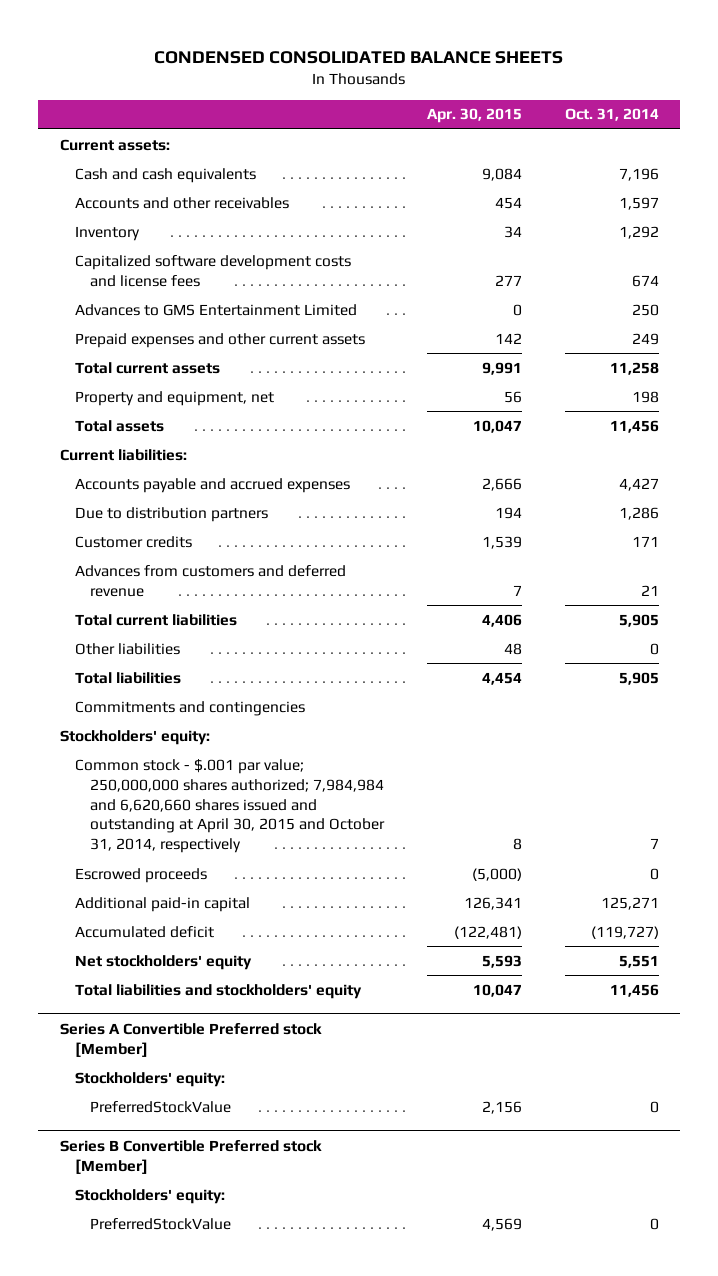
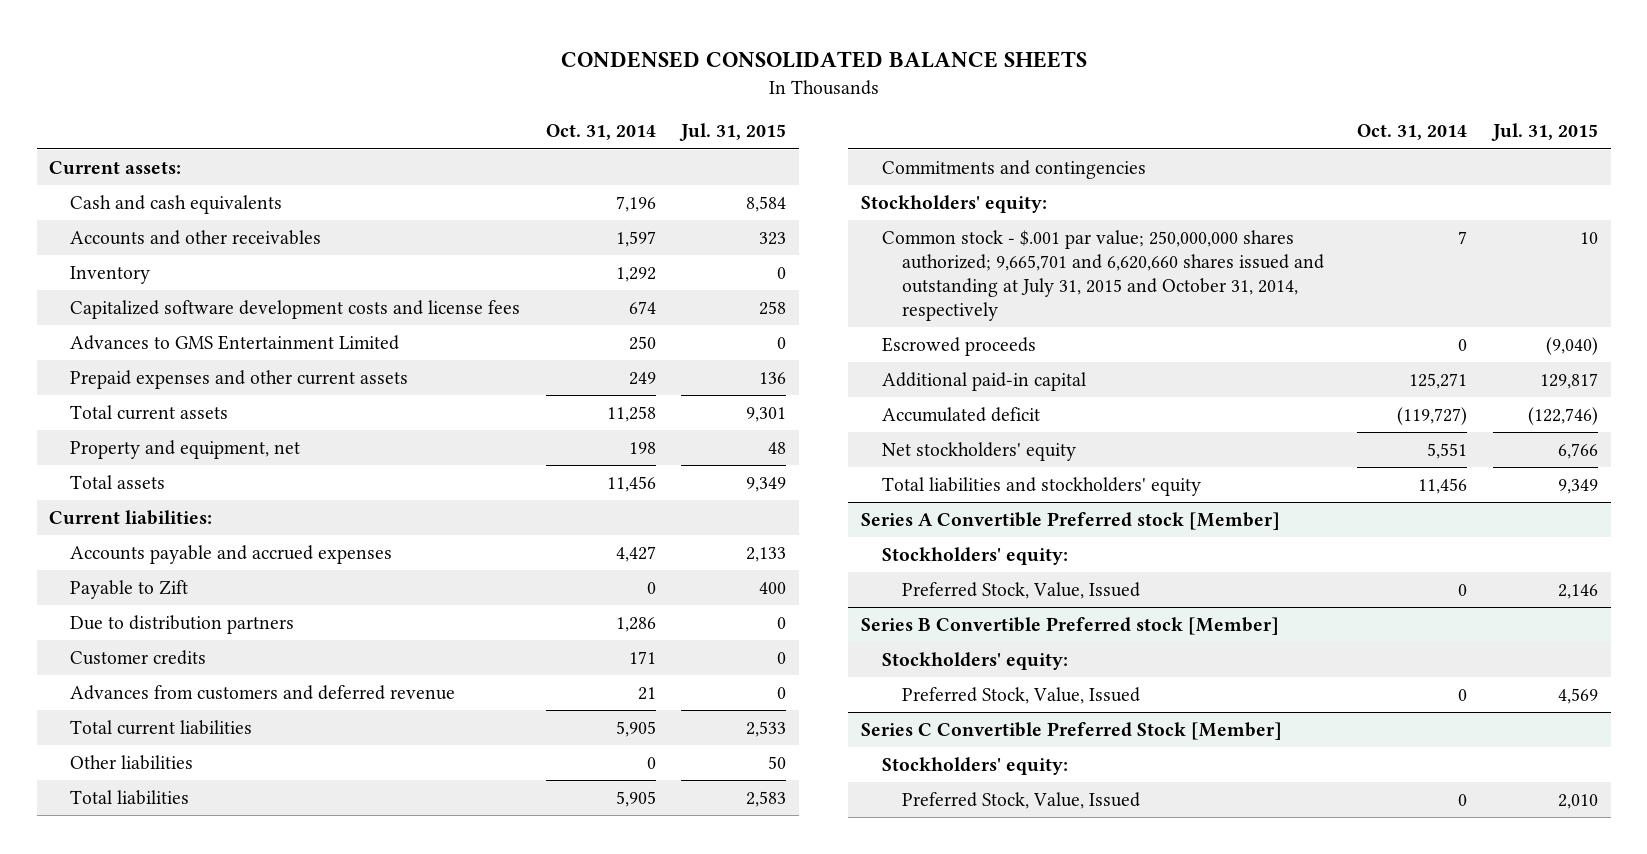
- | Apr. 30, 2015 | Oct. 31, 2014
+ | Oct. 31, 2014 | Jul. 31, 2015
+ Payable to Zift | 0 | 400
- Common stock - $.001 par value; 250,000,000 shares authorized; 7,984,984 and 6,620,660 shares issued and outstanding at April 30, 2015 and October 31, 2014, respectively | 8 | 7
+ Common stock - $.001 par value; 250,000,000 shares authorized; 9,665,701 and 6,620,660 shares issued and outstanding at July 31, 2015 and October 31, 2014, respectively | 7 | 10
@ Series A Convertible Preferred stock [Member]
- PreferredStockValue | 2,156 | 0
+ Preferred Stock, Value, Issued | 0 | 2,146
@ Series B Convertible Preferred stock [Member]
- PreferredStockValue | 4,569 | 0
+ Preferred Stock, Value, Issued | 0 | 4,569
+ Series C Convertible Preferred Stock [Member]
+ Stockholders' equity:
+ Preferred Stock, Value, Issued | 0 | 2,010

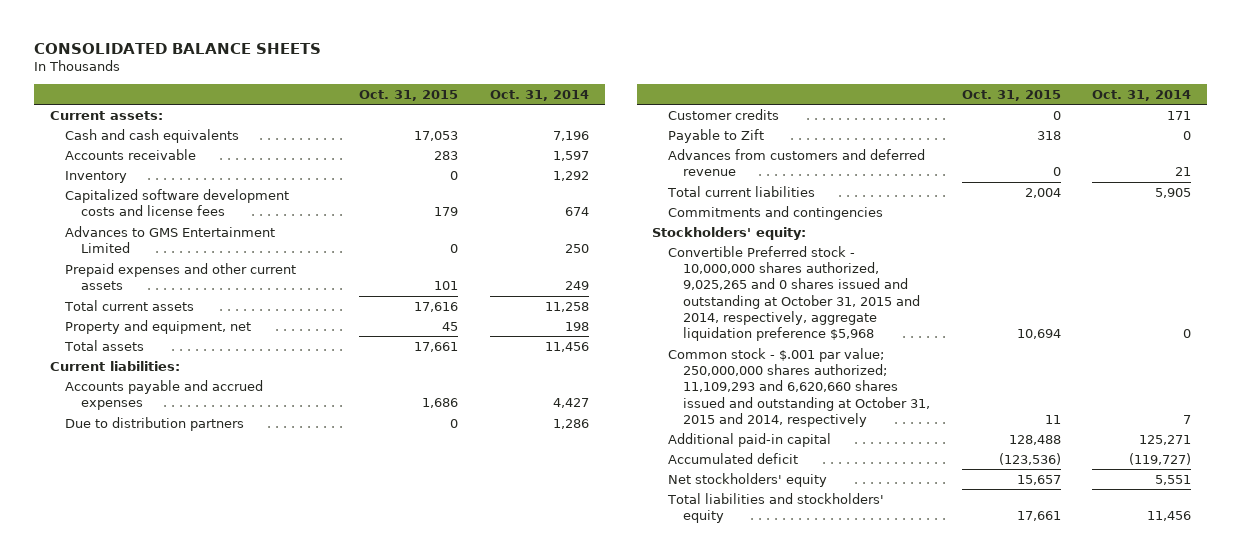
- CONDENSED CONSOLIDATED BALANCE SHEETS
+ CONSOLIDATED BALANCE SHEETS
- | Oct. 31, 2014 | Jul. 31, 2015
+ | Oct. 31, 2015 | Oct. 31, 2014
- Accounts and other receivables | 1,597 | 323
+ Accounts receivable | 283 | 1,597
moved down: Payable to Zift | 318 | 0
- Other liabilities | 0 | 50
- Total liabilities | 5,905 | 2,583
- Common stock - $.001 par value; 250,000,000 shares authorized; 9,665,701 and 6,620,660 shares issued and outstanding at July 31, 2015 and October 31, 2014, respectively | 7 | 10
- Escrowed proceeds | 0 | (9,040)
+ Convertible Preferred stock - 10,000,000 shares authorized, 9,025,265 and 0 shares issued and outstanding at October 31, 2015 and 2014, respectively, aggregate liquidation preference $5,968 | 10,694 | 0
+ Common stock - $.001 par value; 250,000,000 shares authorized; 11,109,293 and 6,620,660 shares issued and outstanding at October 31, 2015 and 2014, respectively | 11 | 7
- Series A Convertible Preferred stock [Member]
- Stockholders' equity:
- Preferred Stock, Value, Issued | 0 | 2,146
- Series B Convertible Preferred stock [Member]
- Stockholders' equity:
- Preferred Stock, Value, Issued | 0 | 4,569
- Series C Convertible Preferred Stock [Member]
- Stockholders' equity:
- Preferred Stock, Value, Issued | 0 | 2,010

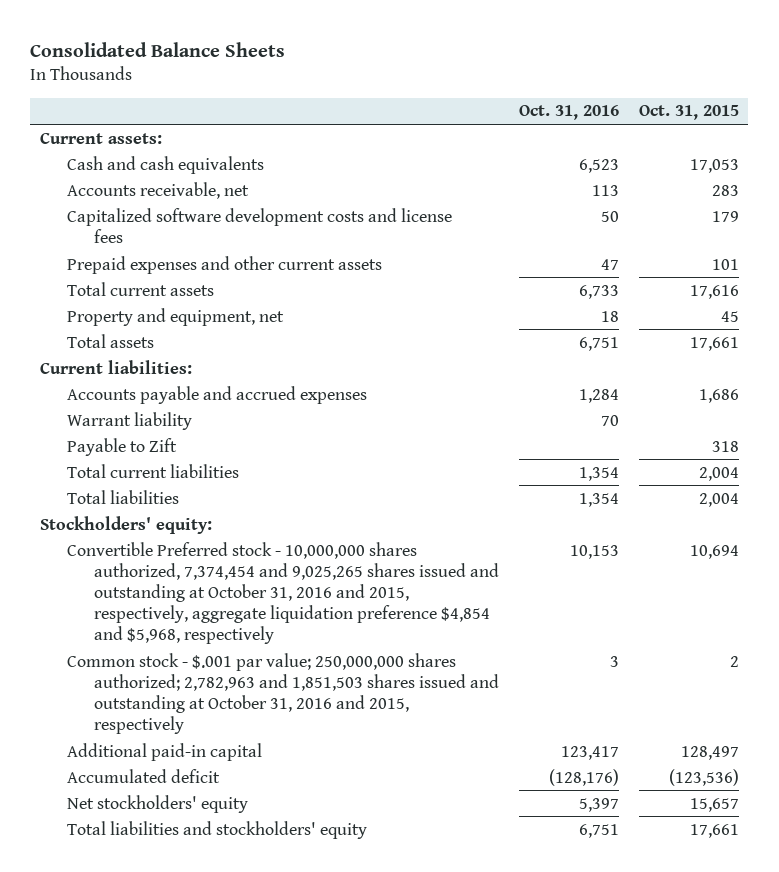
- CONSOLIDATED BALANCE SHEETS
+ Consolidated Balance Sheets
- | Oct. 31, 2015 | Oct. 31, 2014
+ | Oct. 31, 2016 | Oct. 31, 2015
- Accounts receivable | 283 | 1,597
- Inventory | 0 | 1,292
+ Accounts receivable, net | 113 | 283
- Advances to GMS Entertainment Limited | 0 | 250
- Due to distribution partners | 0 | 1,286
- Customer credits | 0 | 171
+ Warrant liability | 70 |
- Advances from customers and deferred revenue | 0 | 21
- Commitments and contingencies
+ Total liabilities | 1,354 | 2,004
- Convertible Preferred stock - 10,000,000 shares authorized, 9,025,265 and 0 shares issued and outstanding at October 31, 2015 and 2014, respectively, aggregate liquidation preference $5,968 | 10,694 | 0
- Common stock - $.001 par value; 250,000,000 shares authorized; 11,109,293 and 6,620,660 shares issued and outstanding at October 31, 2015 and 2014, respectively | 11 | 7
- Additional paid-in capital | 128,488 | 125,271
+ Convertible Preferred stock - 10,000,000 shares authorized, 7,374,454 and 9,025,265 shares issued and outstanding at October 31, 2016 and 2015, respectively, aggregate liquidation preference $4,854 and $5,968, respectively | 10,153 | 10,694
+ Common stock - $.001 par value; 250,000,000 shares authorized; 2,782,963 and 1,851,503 shares issued and outstanding at October 31, 2016 and 2015, respectively | 3 | 2
+ Additional paid-in capital | 123,417 | 128,497

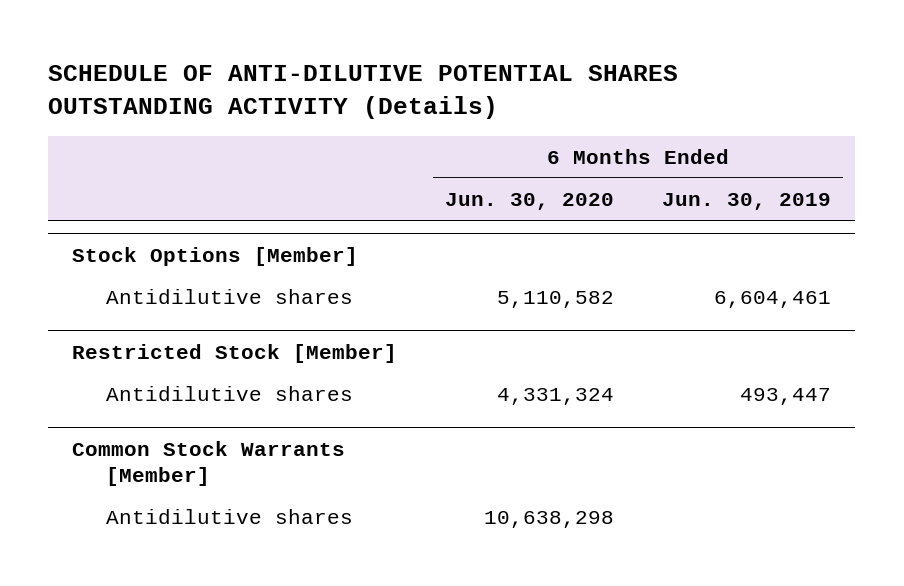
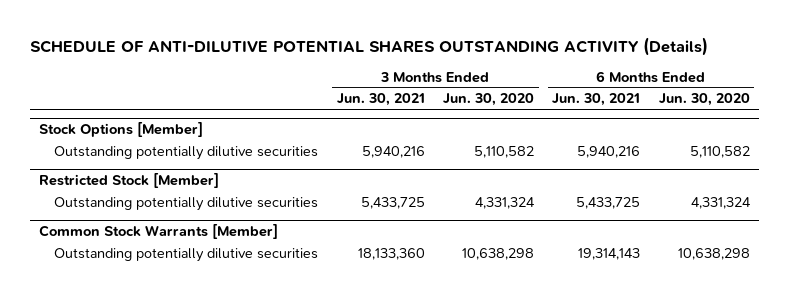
- | 6 Months Ended Jun. 30, 2020 | 6 Months Ended Jun. 30, 2019
+ | 3 Months Ended Jun. 30, 2021 | 3 Months Ended Jun. 30, 2020 | 6 Months Ended Jun. 30, 2021 | 6 Months Ended Jun. 30, 2020
@ Stock Options [Member]
- Antidilutive shares | 5,110,582 | 6,604,461
+ Outstanding potentially dilutive securities | 5,940,216 | 5,110,582 | 5,940,216 | 5,110,582
@ Restricted Stock [Member]
- Antidilutive shares | 4,331,324 | 493,447
+ Outstanding potentially dilutive securities | 5,433,725 | 4,331,324 | 5,433,725 | 4,331,324
@ Common Stock Warrants [Member]
- Antidilutive shares | 10,638,298 |
+ Outstanding potentially dilutive securities | 18,133,360 | 10,638,298 | 19,314,143 | 10,638,298

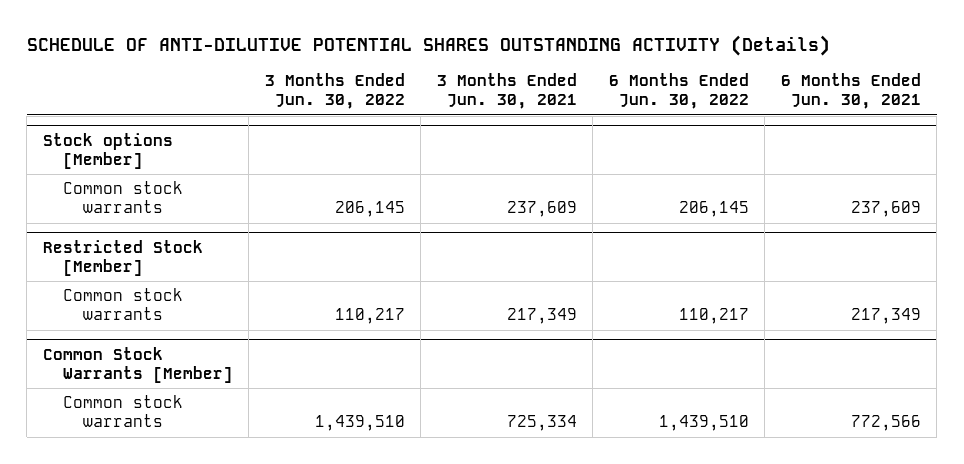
- | 3 Months Ended Jun. 30, 2021 | 3 Months Ended Jun. 30, 2020 | 6 Months Ended Jun. 30, 2021 | 6 Months Ended Jun. 30, 2020
+ | 3 Months Ended Jun. 30, 2022 | 3 Months Ended Jun. 30, 2021 | 6 Months Ended Jun. 30, 2022 | 6 Months Ended Jun. 30, 2021
- Stock Options [Member]
- Outstanding potentially dilutive securities | 5,940,216 | 5,110,582 | 5,940,216 | 5,110,582
+ Stock options [Member]
+ Common stock warrants | 206,145 | 237,609 | 206,145 | 237,609
@ Restricted Stock [Member]
- Outstanding potentially dilutive securities | 5,433,725 | 4,331,324 | 5,433,725 | 4,331,324
+ Common stock warrants | 110,217 | 217,349 | 110,217 | 217,349
@ Common Stock Warrants [Member]
- Outstanding potentially dilutive securities | 18,133,360 | 10,638,298 | 19,314,143 | 10,638,298
+ Common stock warrants | 1,439,510 | 725,334 | 1,439,510 | 772,566

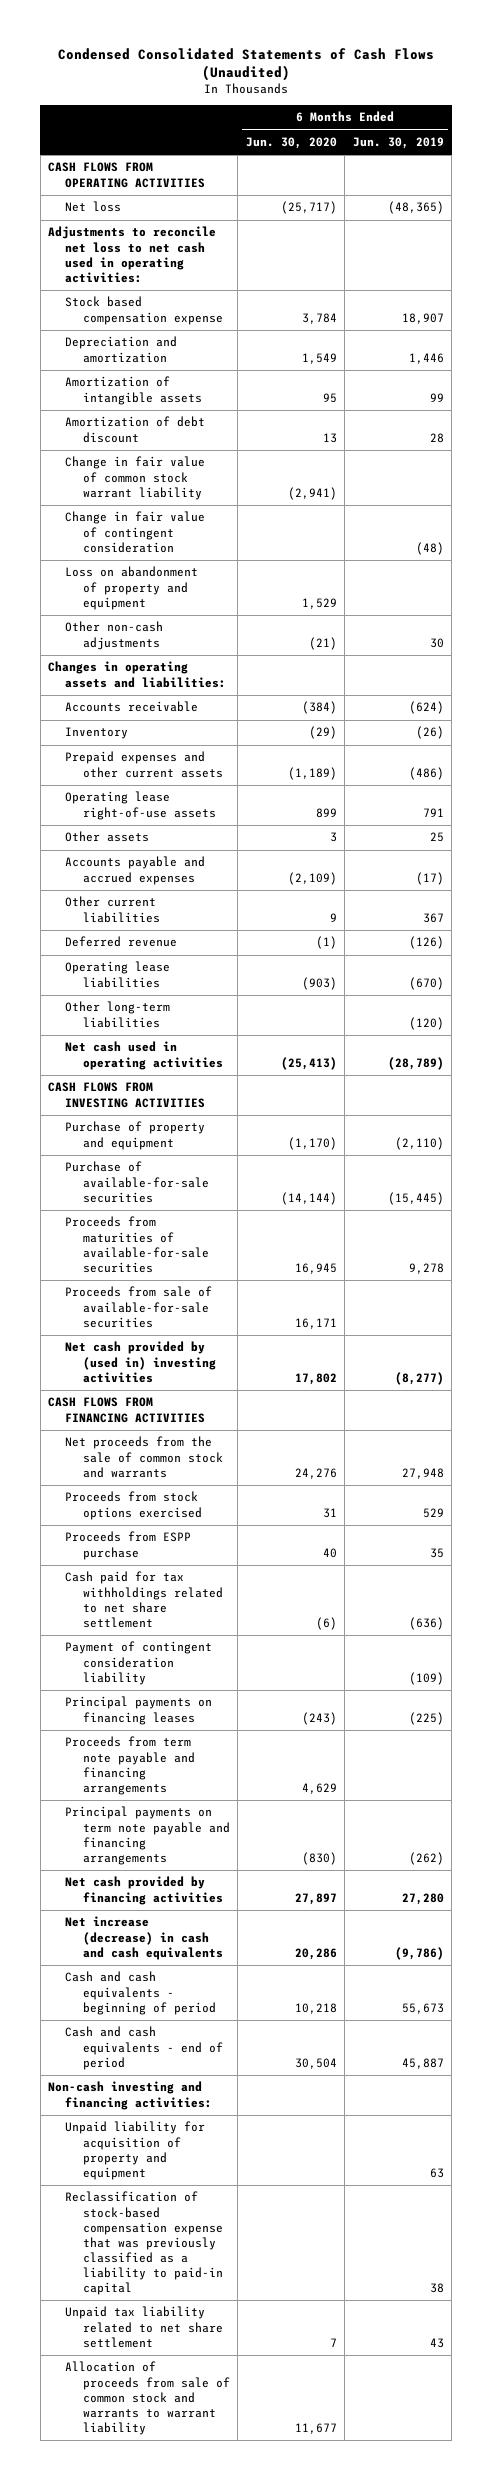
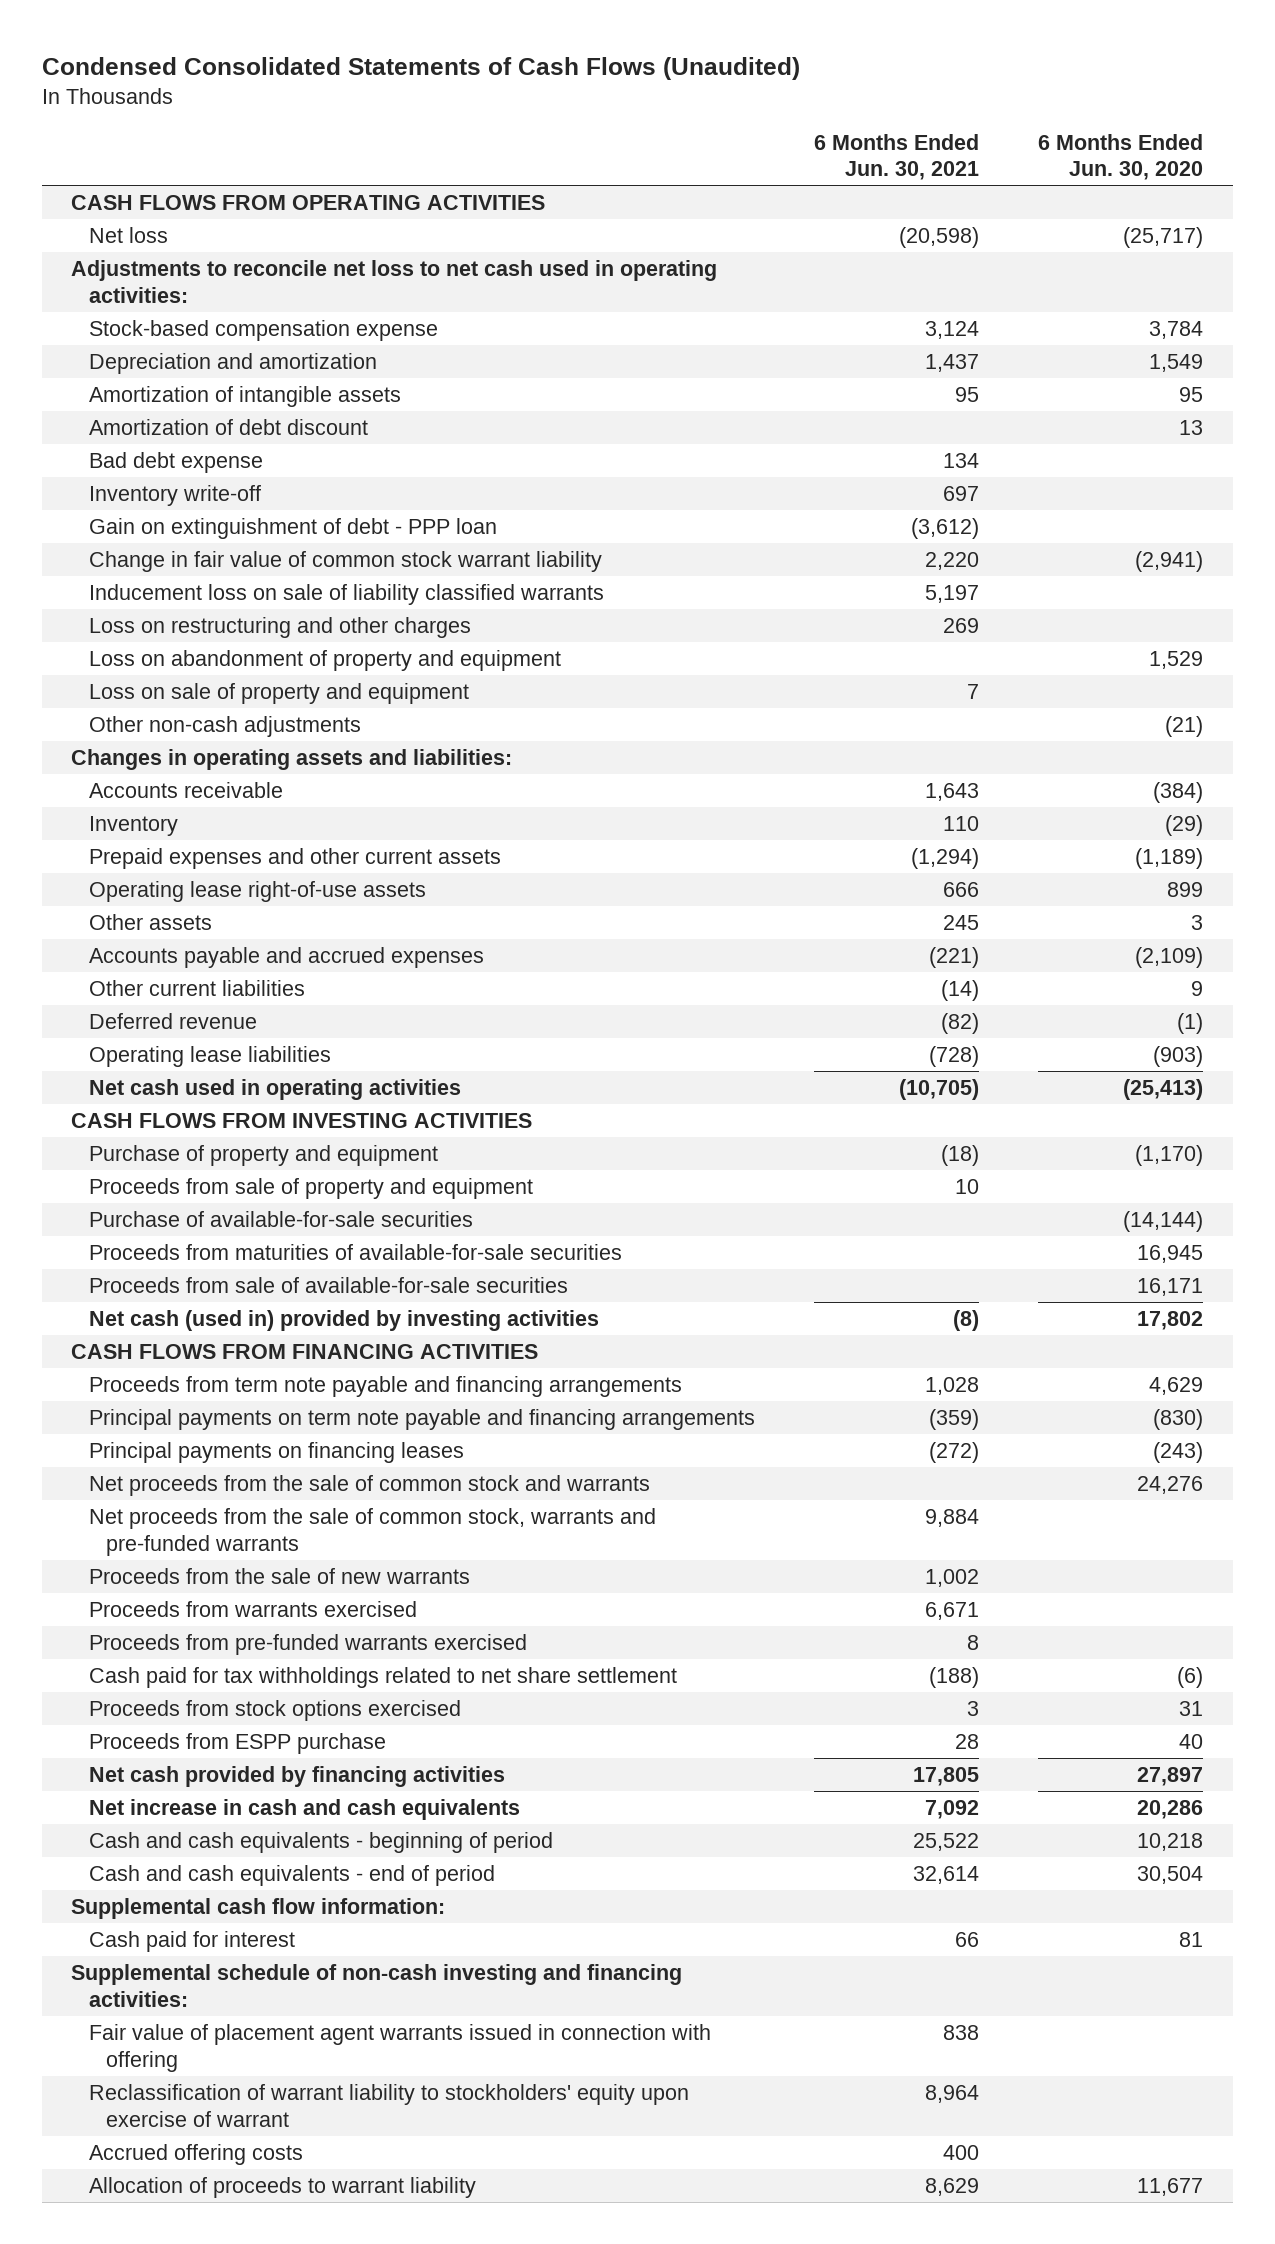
- | 6 Months Ended Jun. 30, 2020 | 6 Months Ended Jun. 30, 2019
+ | 6 Months Ended Jun. 30, 2021 | 6 Months Ended Jun. 30, 2020
- Stock based compensation expense | 3,784 | 18,907
+ Stock-based compensation expense | 3,124 | 3,784
+ Bad debt expense | 134 |
+ Inventory write-off | 697 |
+ Gain on extinguishment of debt - PPP loan | (3,612) |
- Change in fair value of contingent consideration | | (48)
+ Inducement loss on sale of liability classified warrants | 5,197 |
+ Loss on restructuring and other charges | 269 |
+ Loss on sale of property and equipment | 7 |
- Other long-term liabilities | | (120)
+ Proceeds from sale of property and equipment | 10 |
- Net cash provided by (used in) investing activities | 17,802 | (8,277)
+ Net cash (used in) provided by investing activities | (8) | 17,802
moved up: Proceeds from term note payable and financing arrangements | 1,028 | 4,629
moved up: Principal payments on term note payable and financing arrangements | (359) | (830)
moved up: Principal payments on financing leases | (272) | (243)
+ Net proceeds from the sale of common stock, warrants and pre-funded warrants | 9,884 |
+ Proceeds from the sale of new warrants | 1,002 |
+ Proceeds from warrants exercised | 6,671 |
+ Proceeds from pre-funded warrants exercised | 8 |
moved up: Cash paid for tax withholdings related to net share settlement | (188) | (6)
- Payment of contingent consideration liability | | (109)
- Net increase (decrease) in cash and cash equivalents | 20,286 | (9,786)
+ Net increase in cash and cash equivalents | 7,092 | 20,286
- Non-cash investing and financing activities:
- Unpaid liability for acquisition of property and equipment | | 63
- Reclassification of stock-based compensation expense that was previously classified as a liability to paid-in capital | | 38
- Unpaid tax liability related to net share settlement | 7 | 43
- Allocation of proceeds from sale of common stock and warrants to warrant liability | 11,677 |
+ Supplemental cash flow information:
+ Cash paid for interest | 66 | 81
+ Supplemental schedule of non-cash investing and financing activities:
+ Fair value of placement agent warrants issued in connection with offering | 838 |
+ Reclassification of warrant liability to stockholders' equity upon exercise of warrant | 8,964 |
+ Accrued offering costs | 400 |
+ Allocation of proceeds to warrant liability | 8,629 | 11,677

